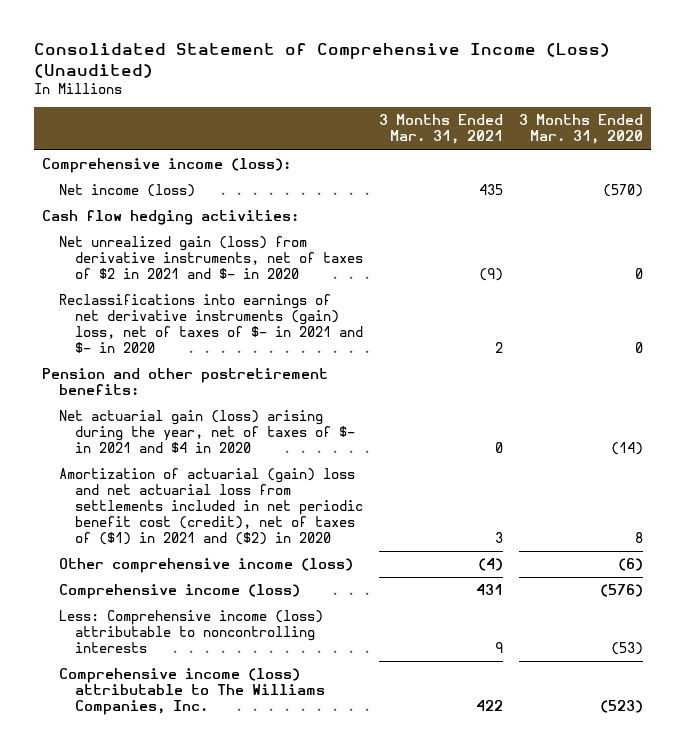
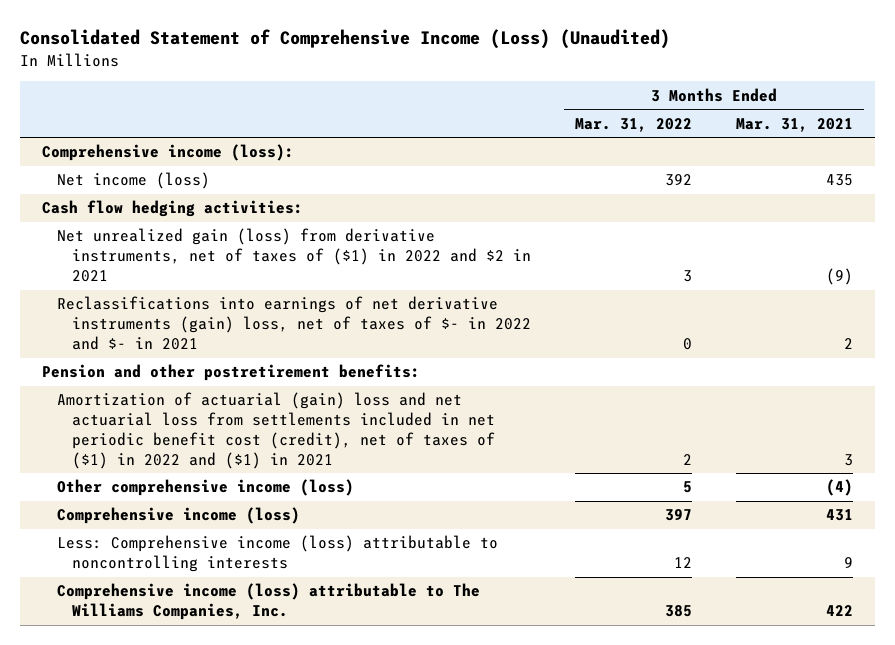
- | 3 Months Ended Mar. 31, 2021 | 3 Months Ended Mar. 31, 2020
+ | 3 Months Ended Mar. 31, 2022 | 3 Months Ended Mar. 31, 2021
- Net unrealized gain (loss) from derivative instruments, net of taxes of $2 in 2021 and $- in 2020 | (9) | 0
- Reclassifications into earnings of net derivative instruments (gain) loss, net of taxes of $- in 2021 and $- in 2020 | 2 | 0
+ Net unrealized gain (loss) from derivative instruments, net of taxes of ($1) in 2022 and $2 in 2021 | 3 | (9)
+ Reclassifications into earnings of net derivative instruments (gain) loss, net of taxes of $- in 2022 and $- in 2021 | 0 | 2
- Net actuarial gain (loss) arising during the year, net of taxes of $- in 2021 and $4 in 2020 | 0 | (14)
- Amortization of actuarial (gain) loss and net actuarial loss from settlements included in net periodic benefit cost (credit), net of taxes of ($1) in 2021 and ($2) in 2020 | 3 | 8
+ Amortization of actuarial (gain) loss and net actuarial loss from settlements included in net periodic benefit cost (credit), net of taxes of ($1) in 2022 and ($1) in 2021 | 2 | 3

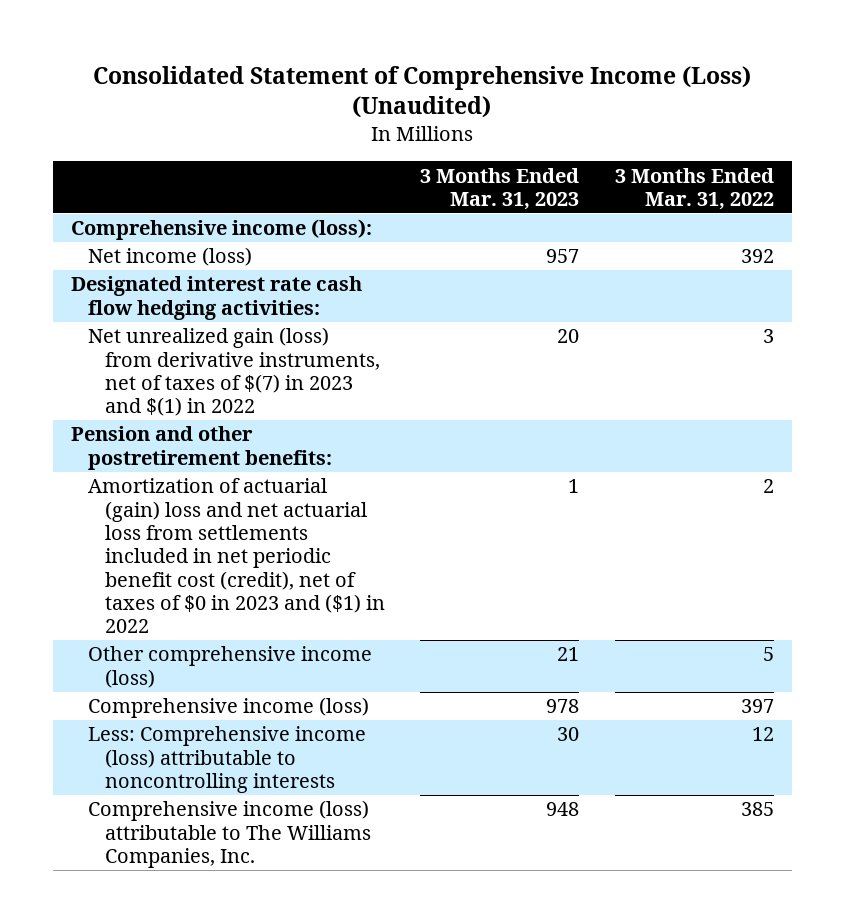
- | 3 Months Ended Mar. 31, 2022 | 3 Months Ended Mar. 31, 2021
+ | 3 Months Ended Mar. 31, 2023 | 3 Months Ended Mar. 31, 2022
- Cash flow hedging activities:
- Net unrealized gain (loss) from derivative instruments, net of taxes of ($1) in 2022 and $2 in 2021 | 3 | (9)
- Reclassifications into earnings of net derivative instruments (gain) loss, net of taxes of $- in 2022 and $- in 2021 | 0 | 2
+ Designated interest rate cash flow hedging activities:
+ Net unrealized gain (loss) from derivative instruments, net of taxes of $(7) in 2023 and $(1) in 2022 | 20 | 3
- Amortization of actuarial (gain) loss and net actuarial loss from settlements included in net periodic benefit cost (credit), net of taxes of ($1) in 2022 and ($1) in 2021 | 2 | 3
+ Amortization of actuarial (gain) loss and net actuarial loss from settlements included in net periodic benefit cost (credit), net of taxes of $0 in 2023 and ($1) in 2022 | 1 | 2

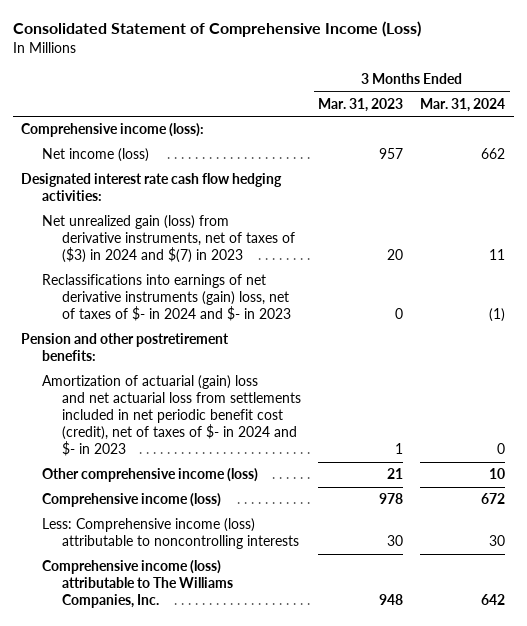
- Consolidated Statement of Comprehensive Income (Loss) (Unaudited)
+ Consolidated Statement of Comprehensive Income (Loss)
- | 3 Months Ended Mar. 31, 2023 | 3 Months Ended Mar. 31, 2022
+ | 3 Months Ended Mar. 31, 2023 | 3 Months Ended Mar. 31, 2024
- Net unrealized gain (loss) from derivative instruments, net of taxes of $(7) in 2023 and $(1) in 2022 | 20 | 3
+ Net unrealized gain (loss) from derivative instruments, net of taxes of ($3) in 2024 and $(7) in 2023 | 20 | 11
+ Reclassifications into earnings of net derivative instruments (gain) loss, net of taxes of $- in 2024 and $- in 2023 | 0 | (1)
- Amortization of actuarial (gain) loss and net actuarial loss from settlements included in net periodic benefit cost (credit), net of taxes of $0 in 2023 and ($1) in 2022 | 1 | 2
+ Amortization of actuarial (gain) loss and net actuarial loss from settlements included in net periodic benefit cost (credit), net of taxes of $- in 2024 and $- in 2023 | 1 | 0

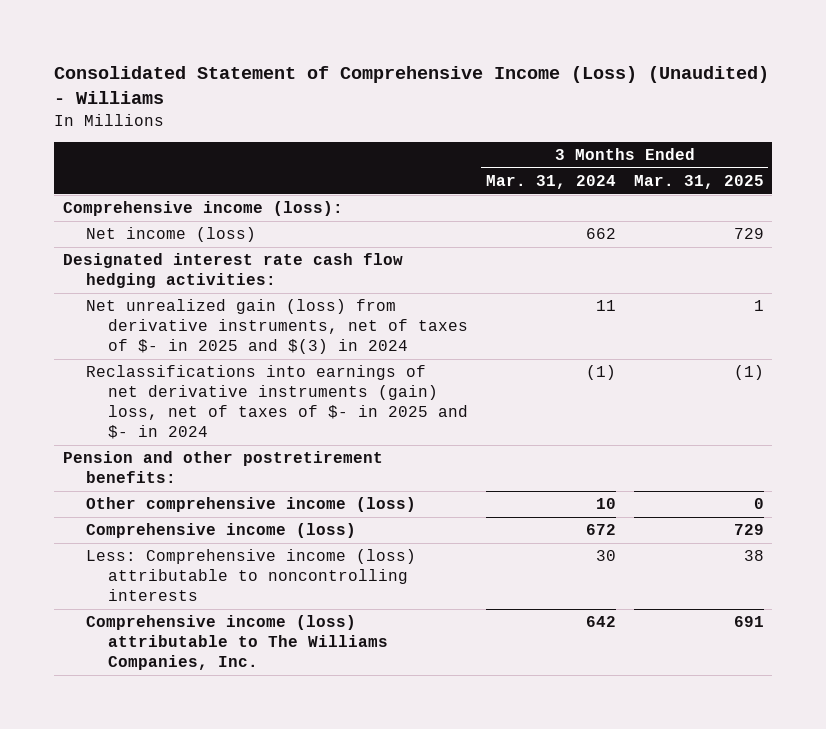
- Consolidated Statement of Comprehensive Income (Loss)
+ Consolidated Statement of Comprehensive Income (Loss) (Unaudited) - Williams
- | 3 Months Ended Mar. 31, 2023 | 3 Months Ended Mar. 31, 2024
+ | 3 Months Ended Mar. 31, 2024 | 3 Months Ended Mar. 31, 2025
- Net unrealized gain (loss) from derivative instruments, net of taxes of ($3) in 2024 and $(7) in 2023 | 20 | 11
- Reclassifications into earnings of net derivative instruments (gain) loss, net of taxes of $- in 2024 and $- in 2023 | 0 | (1)
+ Net unrealized gain (loss) from derivative instruments, net of taxes of $- in 2025 and $(3) in 2024 | 11 | 1
+ Reclassifications into earnings of net derivative instruments (gain) loss, net of taxes of $- in 2025 and $- in 2024 | (1) | (1)
- Amortization of actuarial (gain) loss and net actuarial loss from settlements included in net periodic benefit cost (credit), net of taxes of $- in 2024 and $- in 2023 | 1 | 0

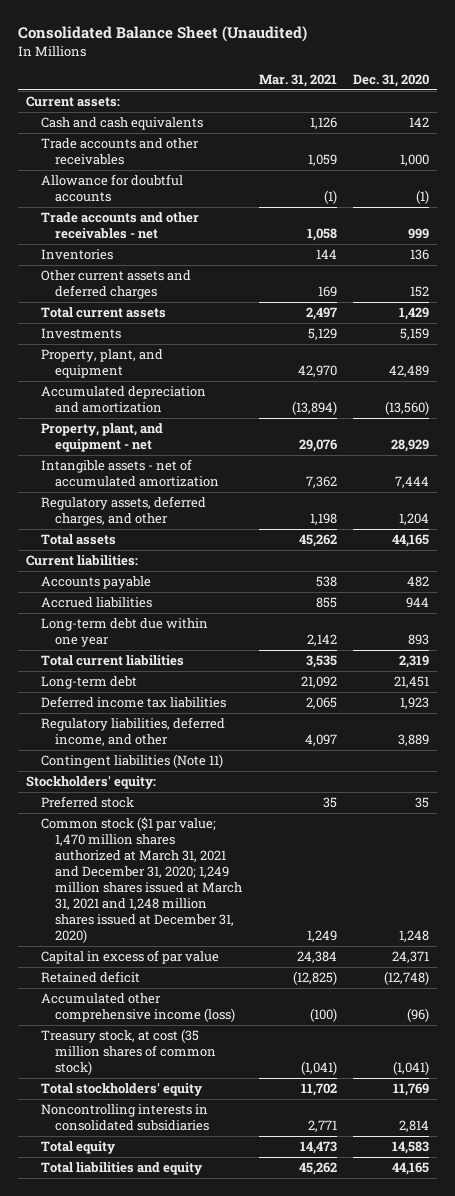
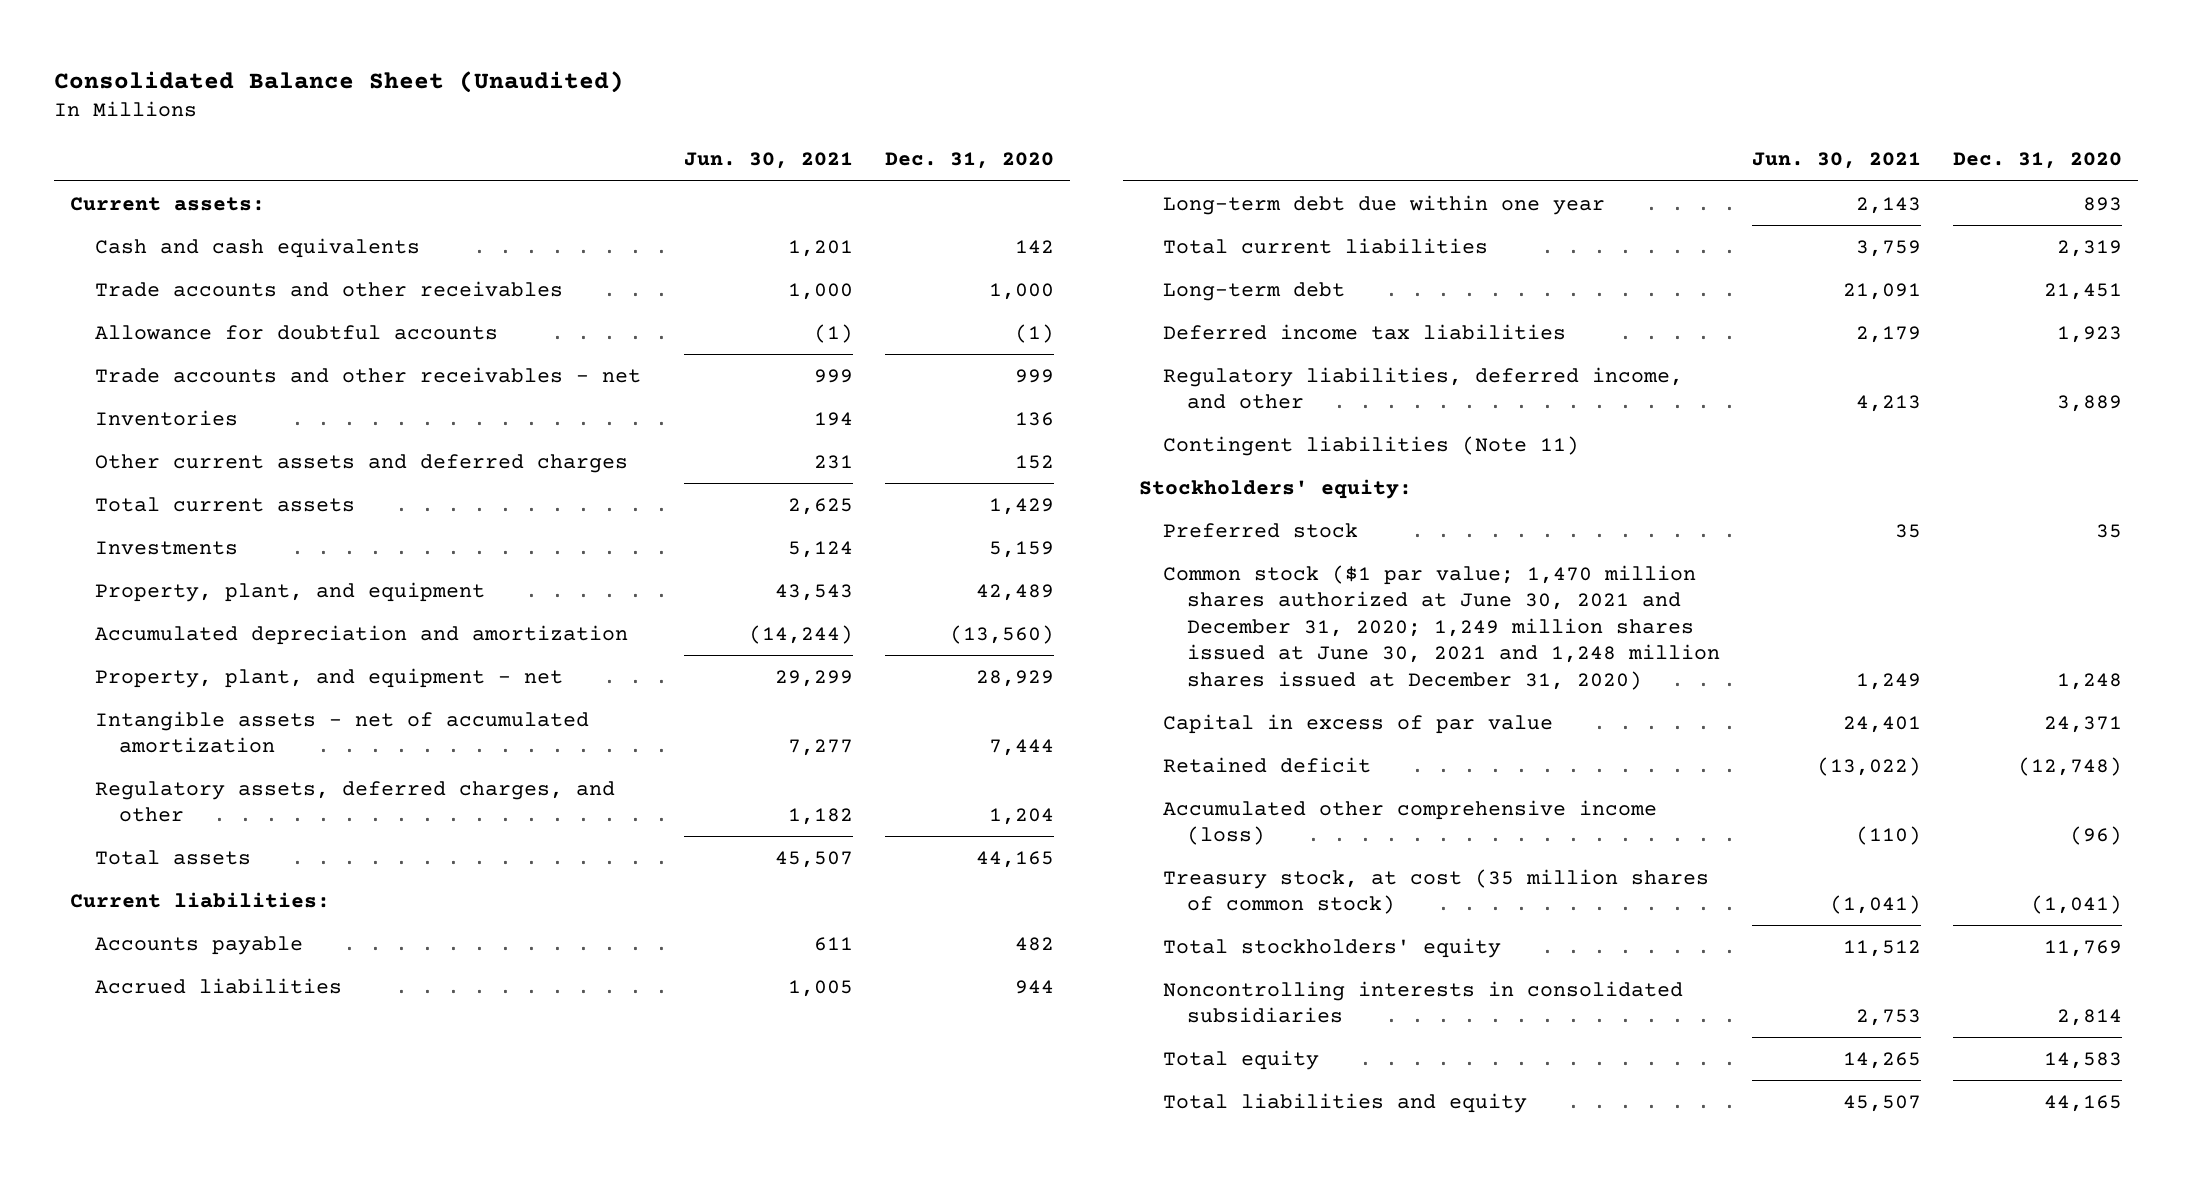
- | Mar. 31, 2021 | Dec. 31, 2020
+ | Jun. 30, 2021 | Dec. 31, 2020
- Common stock ($1 par value; 1,470 million shares authorized at March 31, 2021 and December 31, 2020; 1,249 million shares issued at March 31, 2021 and 1,248 million shares issued at December 31, 2020) | 1,249 | 1,248
+ Common stock ($1 par value; 1,470 million shares authorized at June 30, 2021 and December 31, 2020; 1,249 million shares issued at June 30, 2021 and 1,248 million shares issued at December 31, 2020) | 1,249 | 1,248

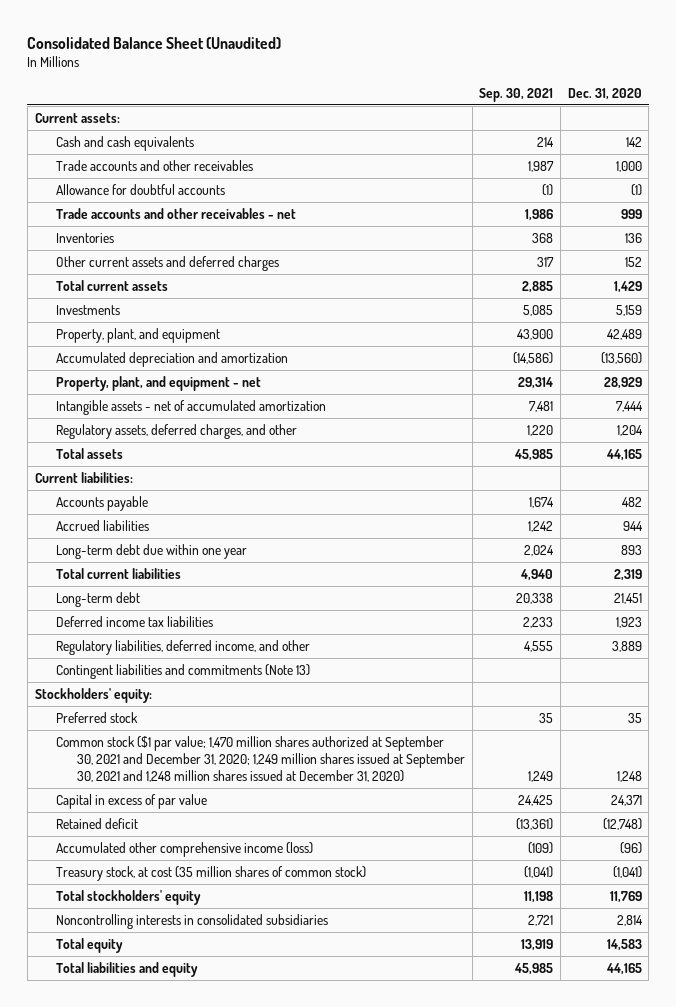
- | Jun. 30, 2021 | Dec. 31, 2020
+ | Sep. 30, 2021 | Dec. 31, 2020
- Contingent liabilities (Note 11)
+ Contingent liabilities and commitments (Note 13)
- Common stock ($1 par value; 1,470 million shares authorized at June 30, 2021 and December 31, 2020; 1,249 million shares issued at June 30, 2021 and 1,248 million shares issued at December 31, 2020) | 1,249 | 1,248
+ Common stock ($1 par value; 1,470 million shares authorized at September 30, 2021 and December 31, 2020; 1,249 million shares issued at September 30, 2021 and 1,248 million shares issued at December 31, 2020) | 1,249 | 1,248

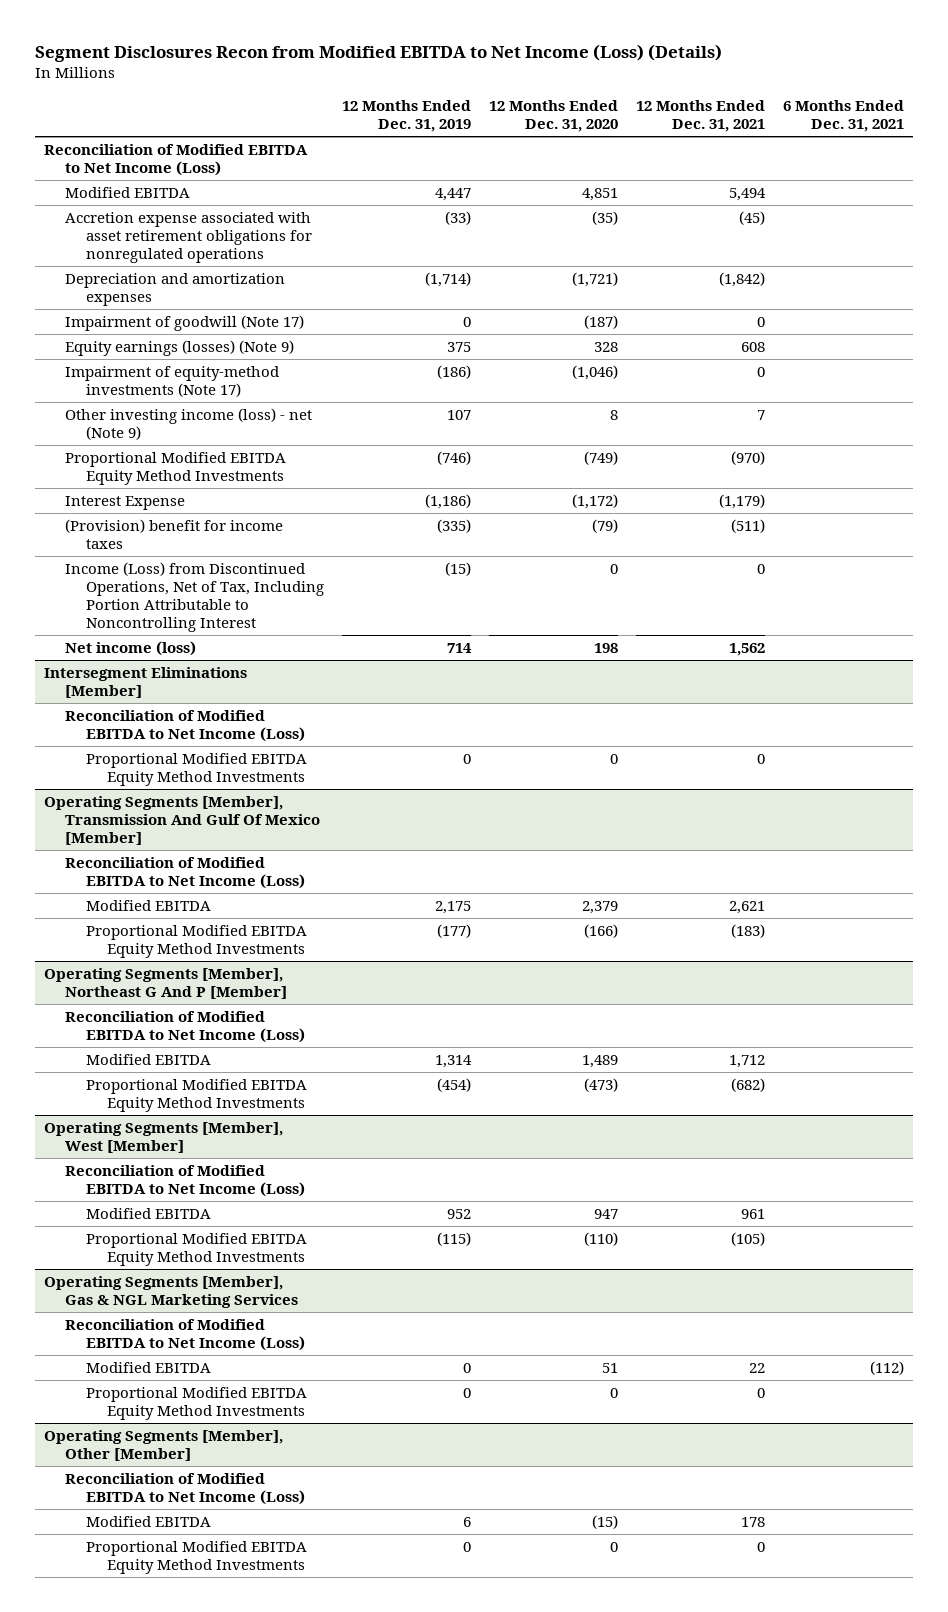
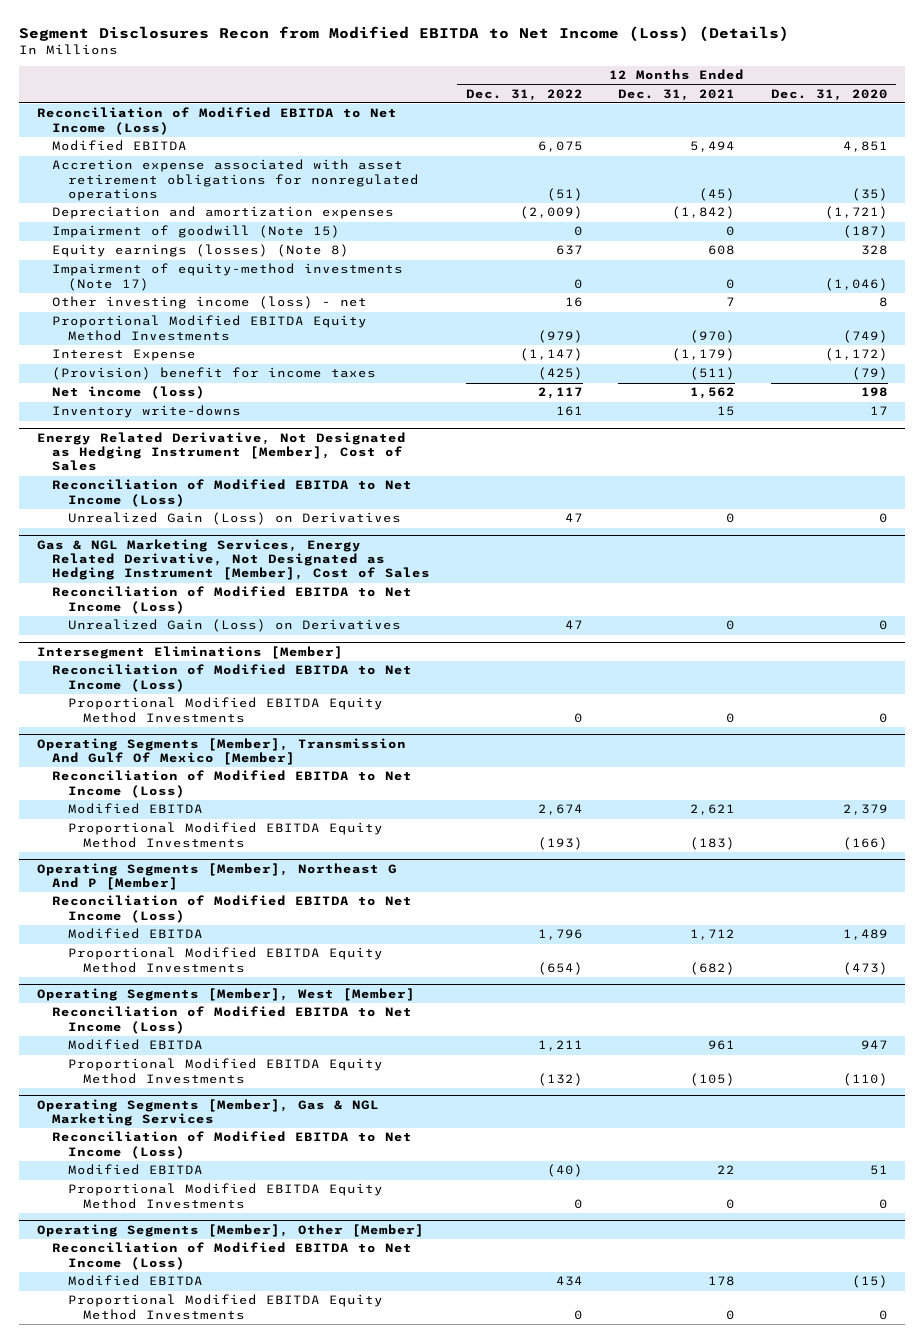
- | 12 Months Ended Dec. 31, 2019 | 12 Months Ended Dec. 31, 2020 | 12 Months Ended Dec. 31, 2021 | 6 Months Ended Dec. 31, 2021
+ | 12 Months Ended Dec. 31, 2022 | 12 Months Ended Dec. 31, 2021 | 12 Months Ended Dec. 31, 2020
- Impairment of goodwill (Note 17) | 0 | (187) | 0 |
- Equity earnings (losses) (Note 9) | 375 | 328 | 608 |
+ Impairment of goodwill (Note 15) | 0 | 0 | (187)
+ Equity earnings (losses) (Note 8) | 637 | 608 | 328
- Other investing income (loss) - net (Note 9) | 107 | 8 | 7 |
+ Other investing income (loss) - net | 16 | 7 | 8
- Income (Loss) from Discontinued Operations, Net of Tax, Including Portion Attributable to Noncontrolling Interest | (15) | 0 | 0 |
+ Inventory write-downs | 161 | 15 | 17
+ Energy Related Derivative, Not Designated as Hedging Instrument [Member], Cost of Sales
+ Reconciliation of Modified EBITDA to Net Income (Loss)
+ Unrealized Gain (Loss) on Derivatives | 47 | 0 | 0
+ Gas & NGL Marketing Services, Energy Related Derivative, Not Designated as Hedging Instrument [Member], Cost of Sales
+ Reconciliation of Modified EBITDA to Net Income (Loss)
+ Unrealized Gain (Loss) on Derivatives | 47 | 0 | 0

